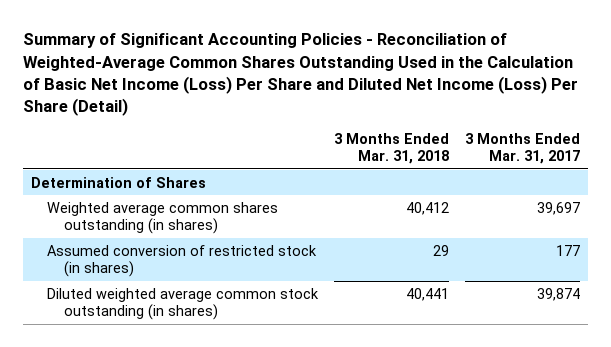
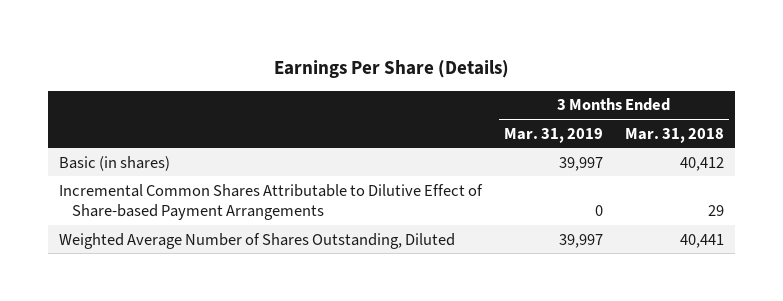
- Summary of Significant Accounting Policies - Reconciliation of Weighted-Average Common Shares Outstanding Used in the Calculation of Basic Net Income (Loss) Per Share and Diluted Net Income (Loss) Per Share (Detail)
+ Earnings Per Share (Details)
- | 3 Months Ended Mar. 31, 2018 | 3 Months Ended Mar. 31, 2017
+ | 3 Months Ended Mar. 31, 2019 | 3 Months Ended Mar. 31, 2018
- Determination of Shares
- Weighted average common shares outstanding (in shares) | 40,412 | 39,697
- Assumed conversion of restricted stock (in shares) | 29 | 177
- Diluted weighted average common stock outstanding (in shares) | 40,441 | 39,874
+ Basic (in shares) | 39,997 | 40,412
+ Incremental Common Shares Attributable to Dilutive Effect of Share-based Payment Arrangements | 0 | 29
+ Weighted Average Number of Shares Outstanding, Diluted | 39,997 | 40,441

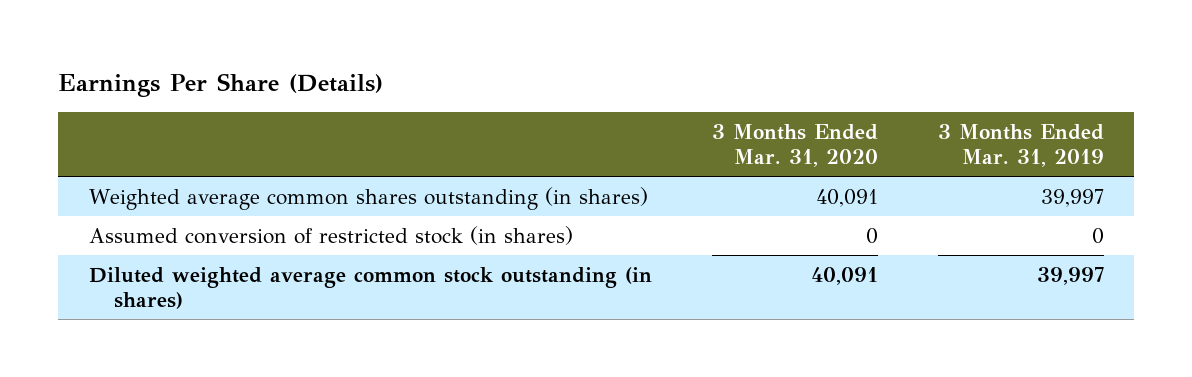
- | 3 Months Ended Mar. 31, 2019 | 3 Months Ended Mar. 31, 2018
+ | 3 Months Ended Mar. 31, 2020 | 3 Months Ended Mar. 31, 2019
- Basic (in shares) | 39,997 | 40,412
- Incremental Common Shares Attributable to Dilutive Effect of Share-based Payment Arrangements | 0 | 29
- Weighted Average Number of Shares Outstanding, Diluted | 39,997 | 40,441
+ Weighted average common shares outstanding (in shares) | 40,091 | 39,997
+ Assumed conversion of restricted stock (in shares) | 0 | 0
+ Diluted weighted average common stock outstanding (in shares) | 40,091 | 39,997

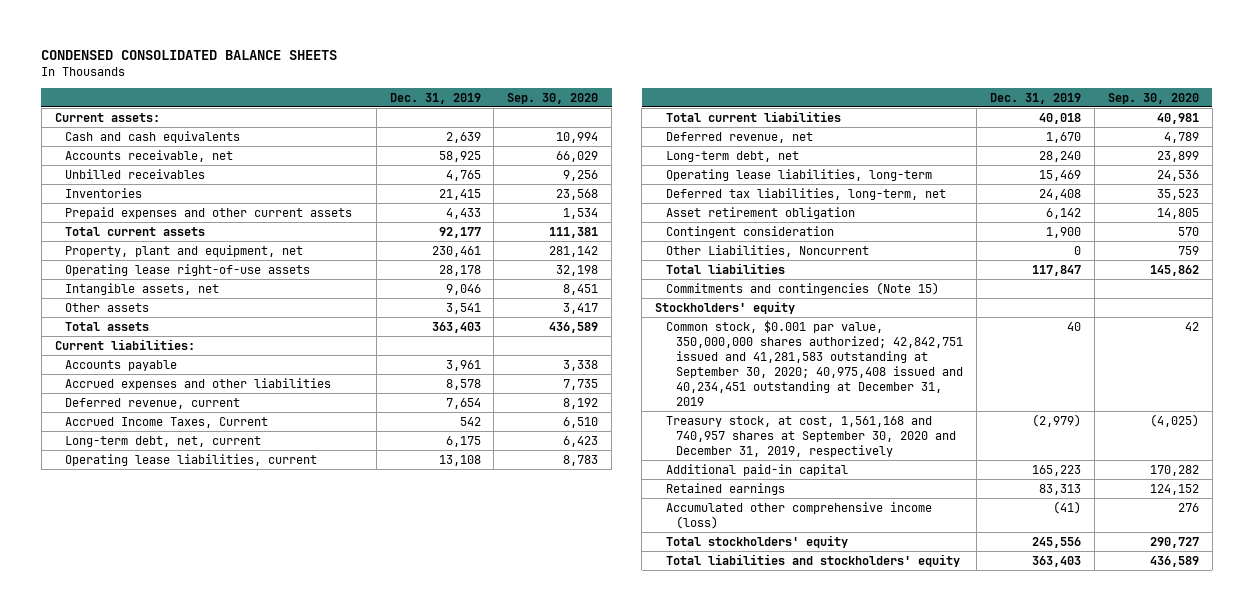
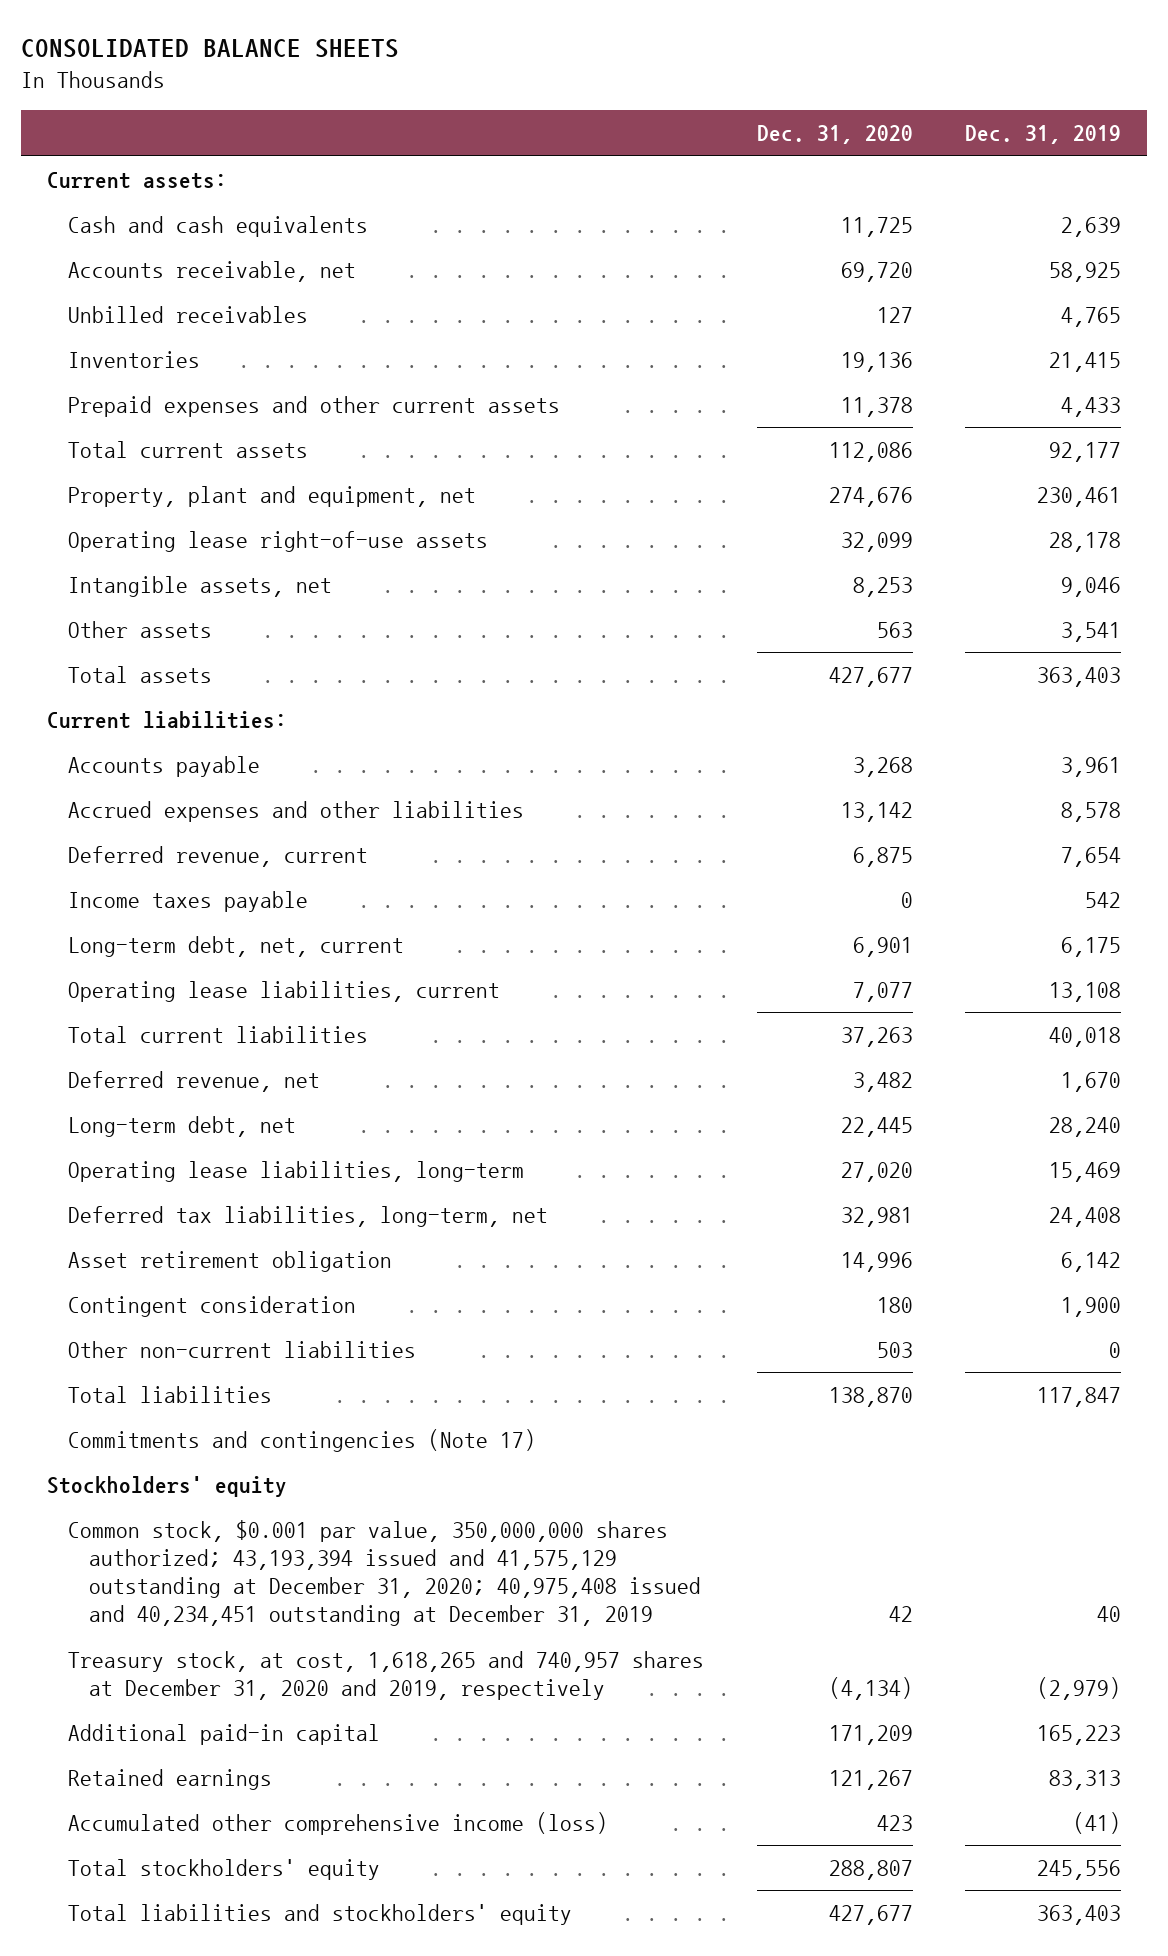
- CONDENSED CONSOLIDATED BALANCE SHEETS
+ CONSOLIDATED BALANCE SHEETS
- | Dec. 31, 2019 | Sep. 30, 2020
+ | Dec. 31, 2020 | Dec. 31, 2019
- Accrued Income Taxes, Current | 542 | 6,510
+ Income taxes payable | 0 | 542
- Other Liabilities, Noncurrent | 0 | 759
+ Other non-current liabilities | 503 | 0
- Commitments and contingencies (Note 15)
+ Commitments and contingencies (Note 17)
- Common stock, $0.001 par value, 350,000,000 shares authorized; 42,842,751 issued and 41,281,583 outstanding at September 30, 2020; 40,975,408 issued and 40,234,451 outstanding at December 31, 2019 | 40 | 42
- Treasury stock, at cost, 1,561,168 and 740,957 shares at September 30, 2020 and December 31, 2019, respectively | (2,979) | (4,025)
+ Common stock, $0.001 par value, 350,000,000 shares authorized; 43,193,394 issued and 41,575,129 outstanding at December 31, 2020; 40,975,408 issued and 40,234,451 outstanding at December 31, 2019 | 42 | 40
+ Treasury stock, at cost, 1,618,265 and 740,957 shares at December 31, 2020 and 2019, respectively | (4,134) | (2,979)

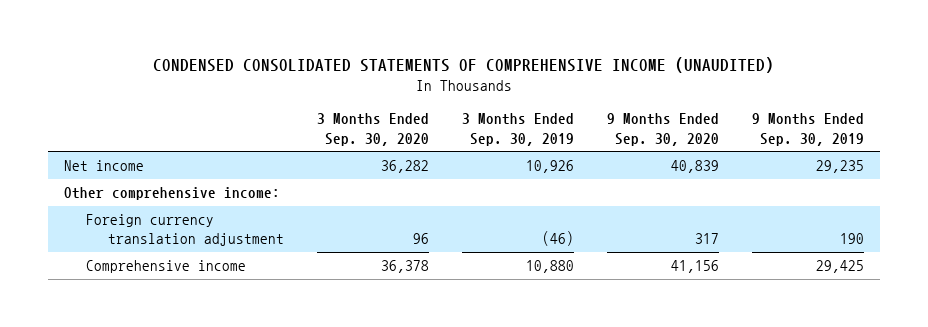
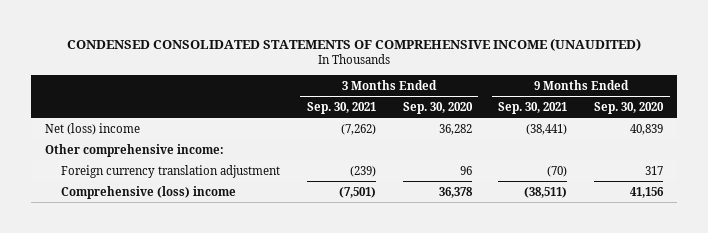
- | 3 Months Ended Sep. 30, 2020 | 3 Months Ended Sep. 30, 2019 | 9 Months Ended Sep. 30, 2020 | 9 Months Ended Sep. 30, 2019
+ | 3 Months Ended Sep. 30, 2021 | 3 Months Ended Sep. 30, 2020 | 9 Months Ended Sep. 30, 2021 | 9 Months Ended Sep. 30, 2020
- Net income | 36,282 | 10,926 | 40,839 | 29,235
+ Net (loss) income | (7,262) | 36,282 | (38,441) | 40,839
- Comprehensive income | 36,378 | 10,880 | 41,156 | 29,425
+ Comprehensive (loss) income | (7,501) | 36,378 | (38,511) | 41,156

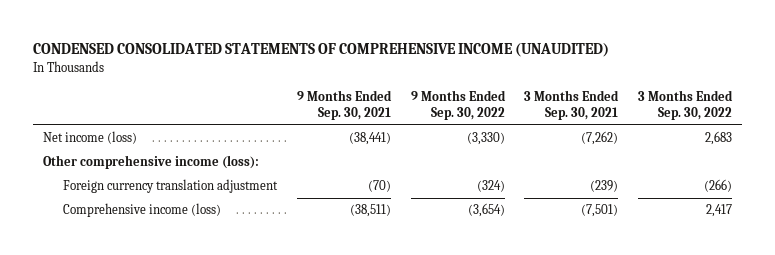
- | 3 Months Ended Sep. 30, 2021 | 3 Months Ended Sep. 30, 2020 | 9 Months Ended Sep. 30, 2021 | 9 Months Ended Sep. 30, 2020
+ | 9 Months Ended Sep. 30, 2021 | 9 Months Ended Sep. 30, 2022 | 3 Months Ended Sep. 30, 2021 | 3 Months Ended Sep. 30, 2022
- Net (loss) income | (7,262) | 36,282 | (38,441) | 40,839
- Other comprehensive income:
+ Net income (loss) | (38,441) | (3,330) | (7,262) | 2,683
+ Other comprehensive income (loss):
- Comprehensive (loss) income | (7,501) | 36,378 | (38,511) | 41,156
+ Comprehensive income (loss) | (38,511) | (3,654) | (7,501) | 2,417

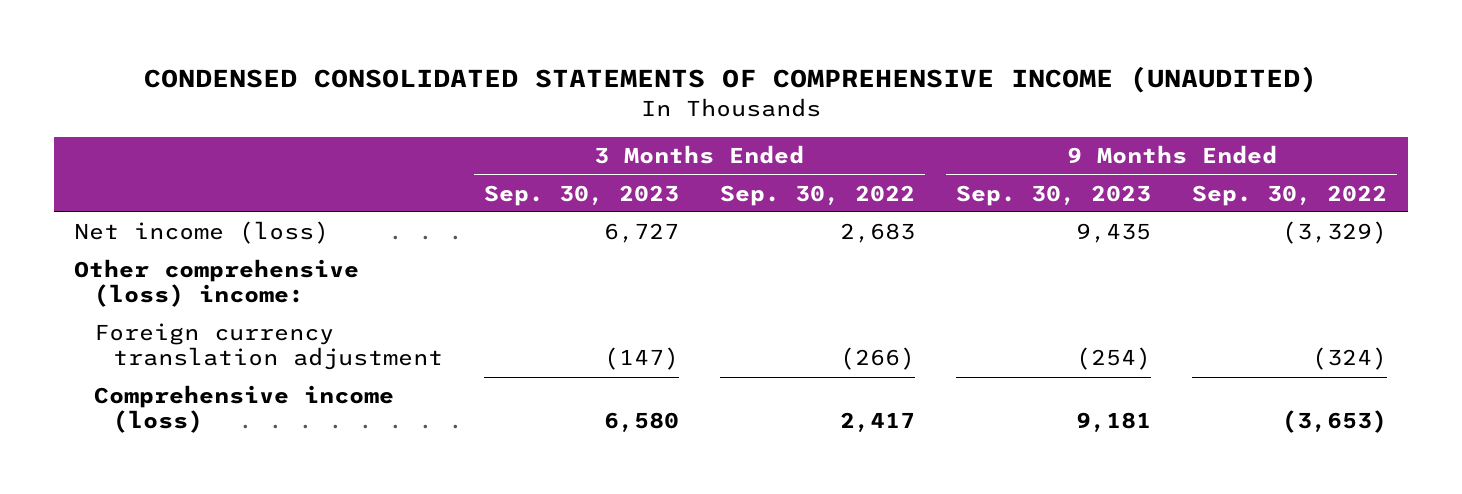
- | 9 Months Ended Sep. 30, 2021 | 9 Months Ended Sep. 30, 2022 | 3 Months Ended Sep. 30, 2021 | 3 Months Ended Sep. 30, 2022
+ | 3 Months Ended Sep. 30, 2023 | 3 Months Ended Sep. 30, 2022 | 9 Months Ended Sep. 30, 2023 | 9 Months Ended Sep. 30, 2022
- Net income (loss) | (38,441) | (3,330) | (7,262) | 2,683
- Other comprehensive income (loss):
+ Net income (loss) | 6,727 | 2,683 | 9,435 | (3,329)
+ Other comprehensive (loss) income:
- Comprehensive income (loss) | (38,511) | (3,654) | (7,501) | 2,417
+ Comprehensive income (loss) | 6,580 | 2,417 | 9,181 | (3,653)

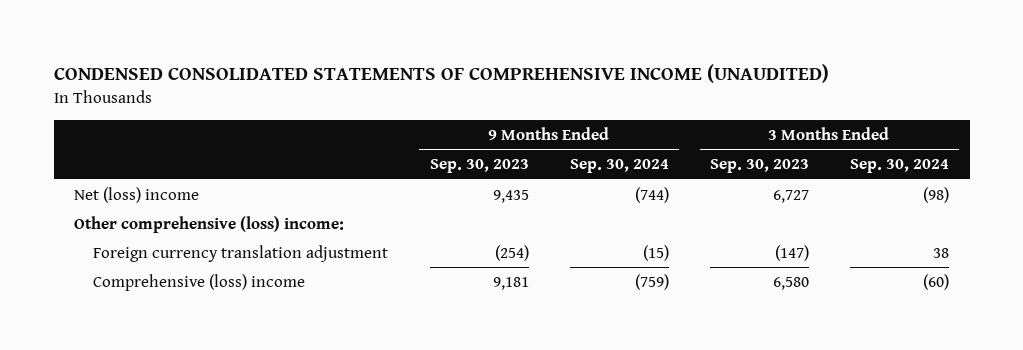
- | 3 Months Ended Sep. 30, 2023 | 3 Months Ended Sep. 30, 2022 | 9 Months Ended Sep. 30, 2023 | 9 Months Ended Sep. 30, 2022
+ | 9 Months Ended Sep. 30, 2023 | 9 Months Ended Sep. 30, 2024 | 3 Months Ended Sep. 30, 2023 | 3 Months Ended Sep. 30, 2024
- Net income (loss) | 6,727 | 2,683 | 9,435 | (3,329)
+ Net (loss) income | 9,435 | (744) | 6,727 | (98)
- Comprehensive income (loss) | 6,580 | 2,417 | 9,181 | (3,653)
+ Comprehensive (loss) income | 9,181 | (759) | 6,580 | (60)

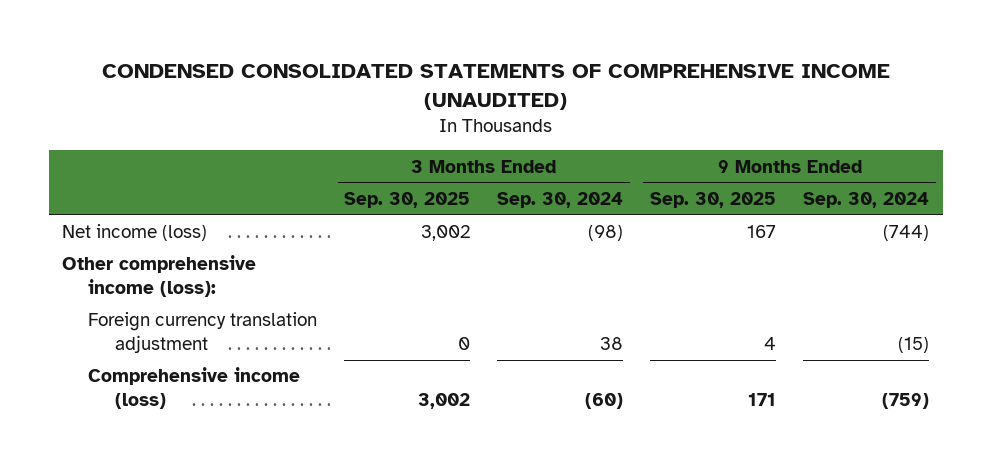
- | 9 Months Ended Sep. 30, 2023 | 9 Months Ended Sep. 30, 2024 | 3 Months Ended Sep. 30, 2023 | 3 Months Ended Sep. 30, 2024
+ | 3 Months Ended Sep. 30, 2025 | 3 Months Ended Sep. 30, 2024 | 9 Months Ended Sep. 30, 2025 | 9 Months Ended Sep. 30, 2024
- Net (loss) income | 9,435 | (744) | 6,727 | (98)
- Other comprehensive (loss) income:
+ Net income (loss) | 3,002 | (98) | 167 | (744)
+ Other comprehensive income (loss):
- Comprehensive (loss) income | 9,181 | (759) | 6,580 | (60)
+ Comprehensive income (loss) | 3,002 | (60) | 171 | (759)

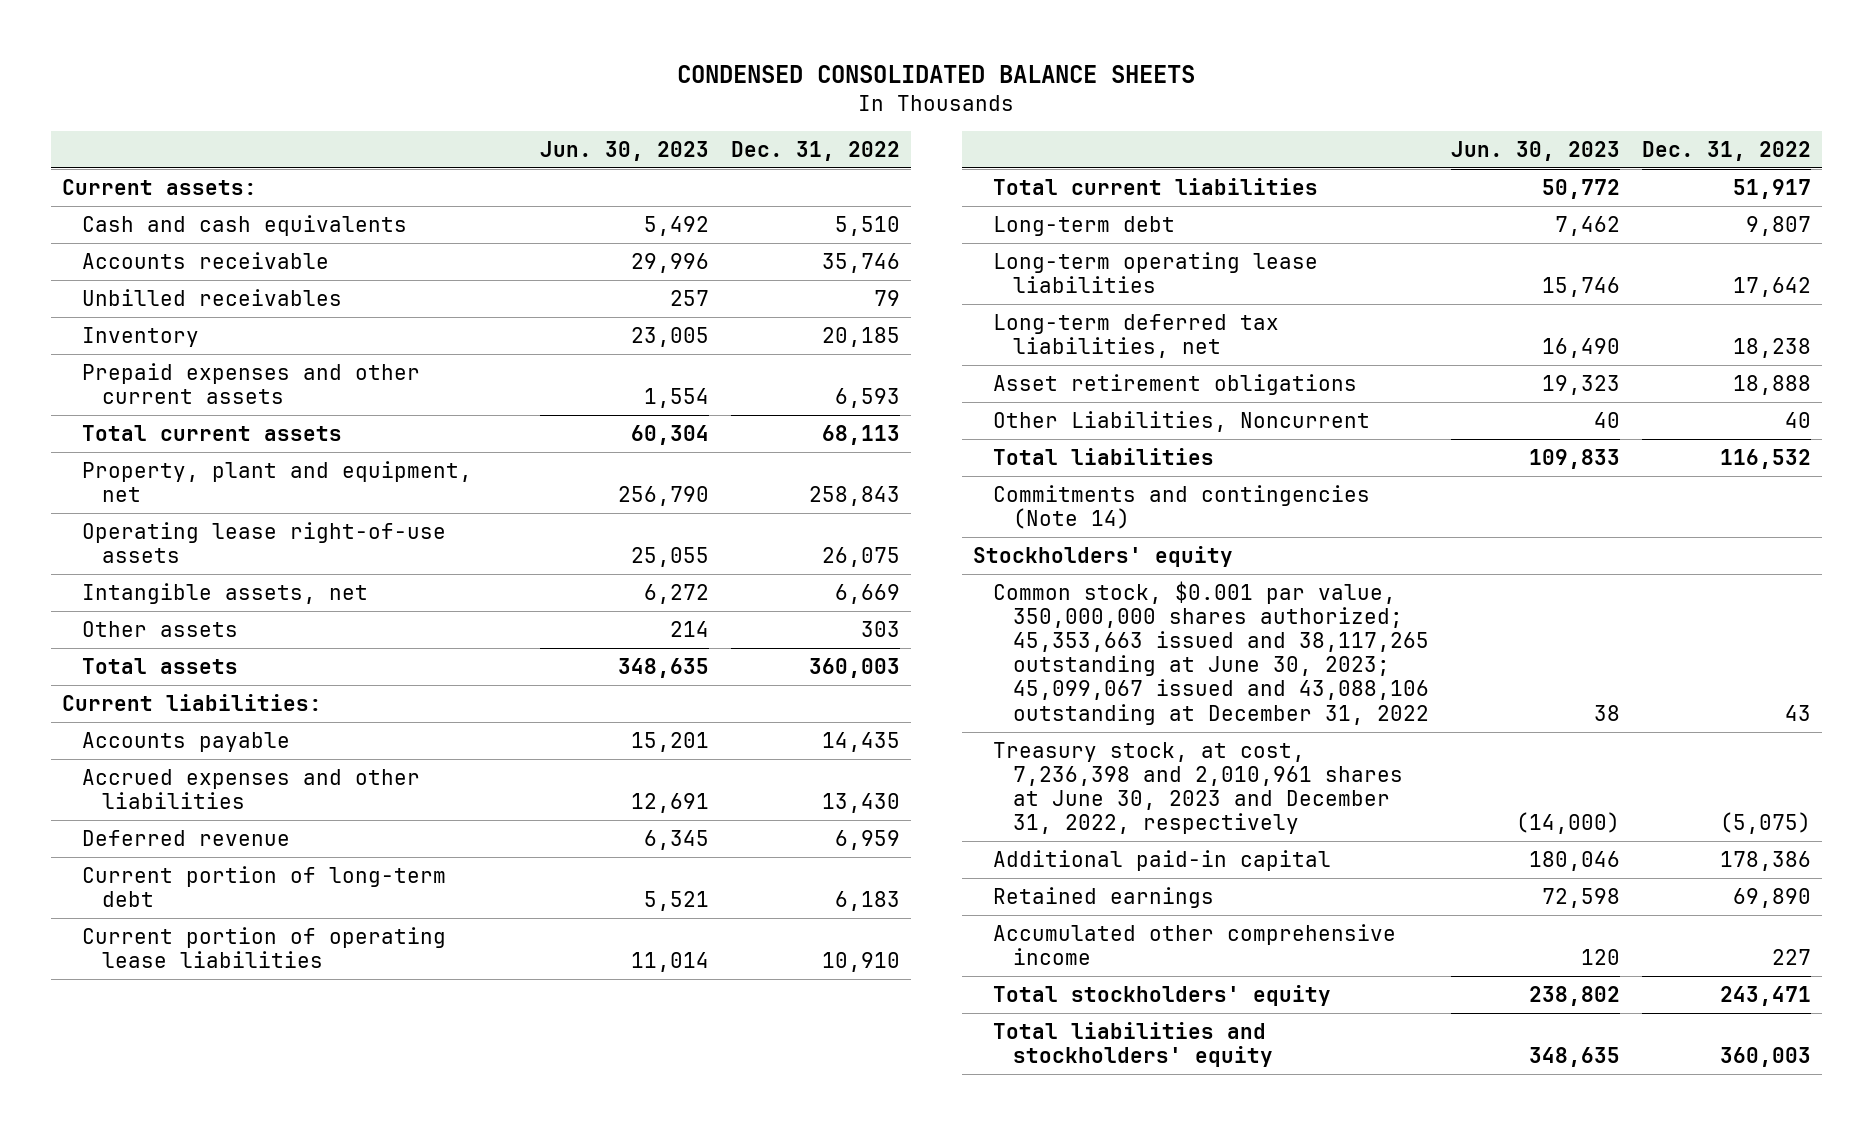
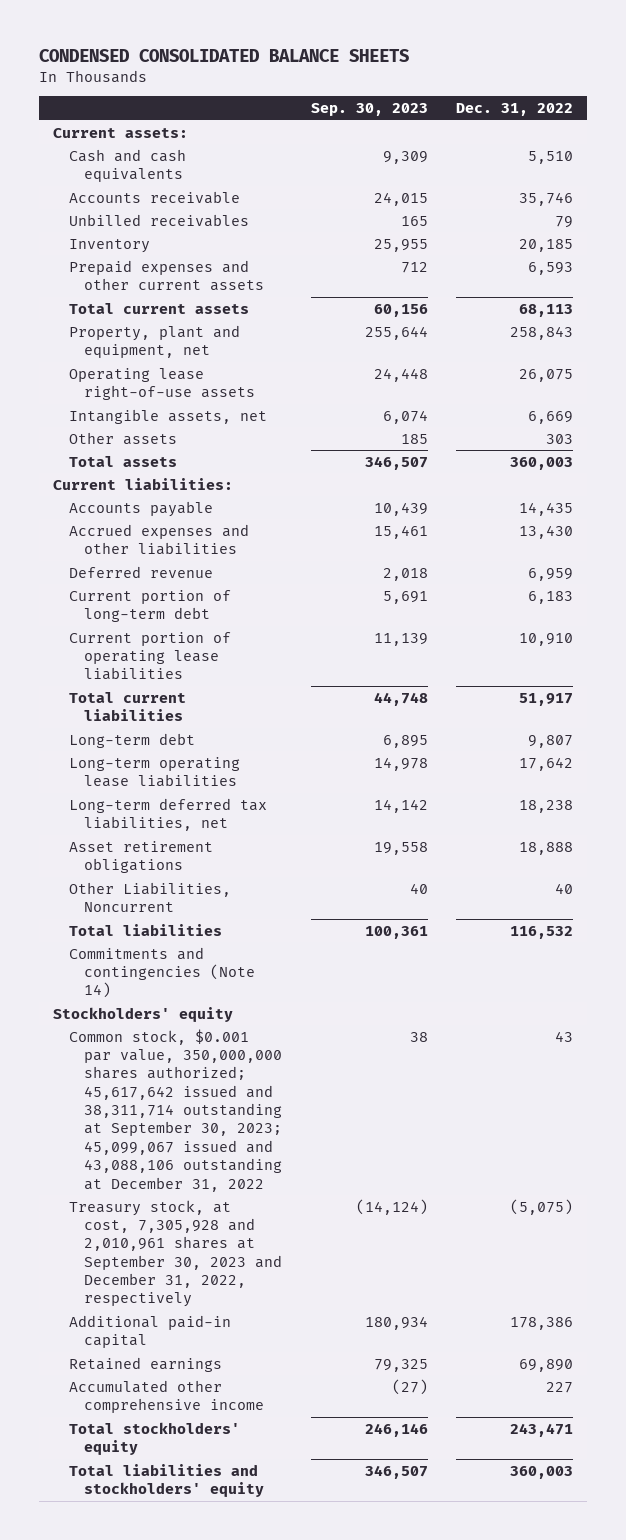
- | Jun. 30, 2023 | Dec. 31, 2022
+ | Sep. 30, 2023 | Dec. 31, 2022
- Common stock, $0.001 par value, 350,000,000 shares authorized; 45,353,663 issued and 38,117,265 outstanding at June 30, 2023; 45,099,067 issued and 43,088,106 outstanding at December 31, 2022 | 38 | 43
- Treasury stock, at cost, 7,236,398 and 2,010,961 shares at June 30, 2023 and December 31, 2022, respectively | (14,000) | (5,075)
+ Common stock, $0.001 par value, 350,000,000 shares authorized; 45,617,642 issued and 38,311,714 outstanding at September 30, 2023; 45,099,067 issued and 43,088,106 outstanding at December 31, 2022 | 38 | 43
+ Treasury stock, at cost, 7,305,928 and 2,010,961 shares at September 30, 2023 and December 31, 2022, respectively | (14,124) | (5,075)

